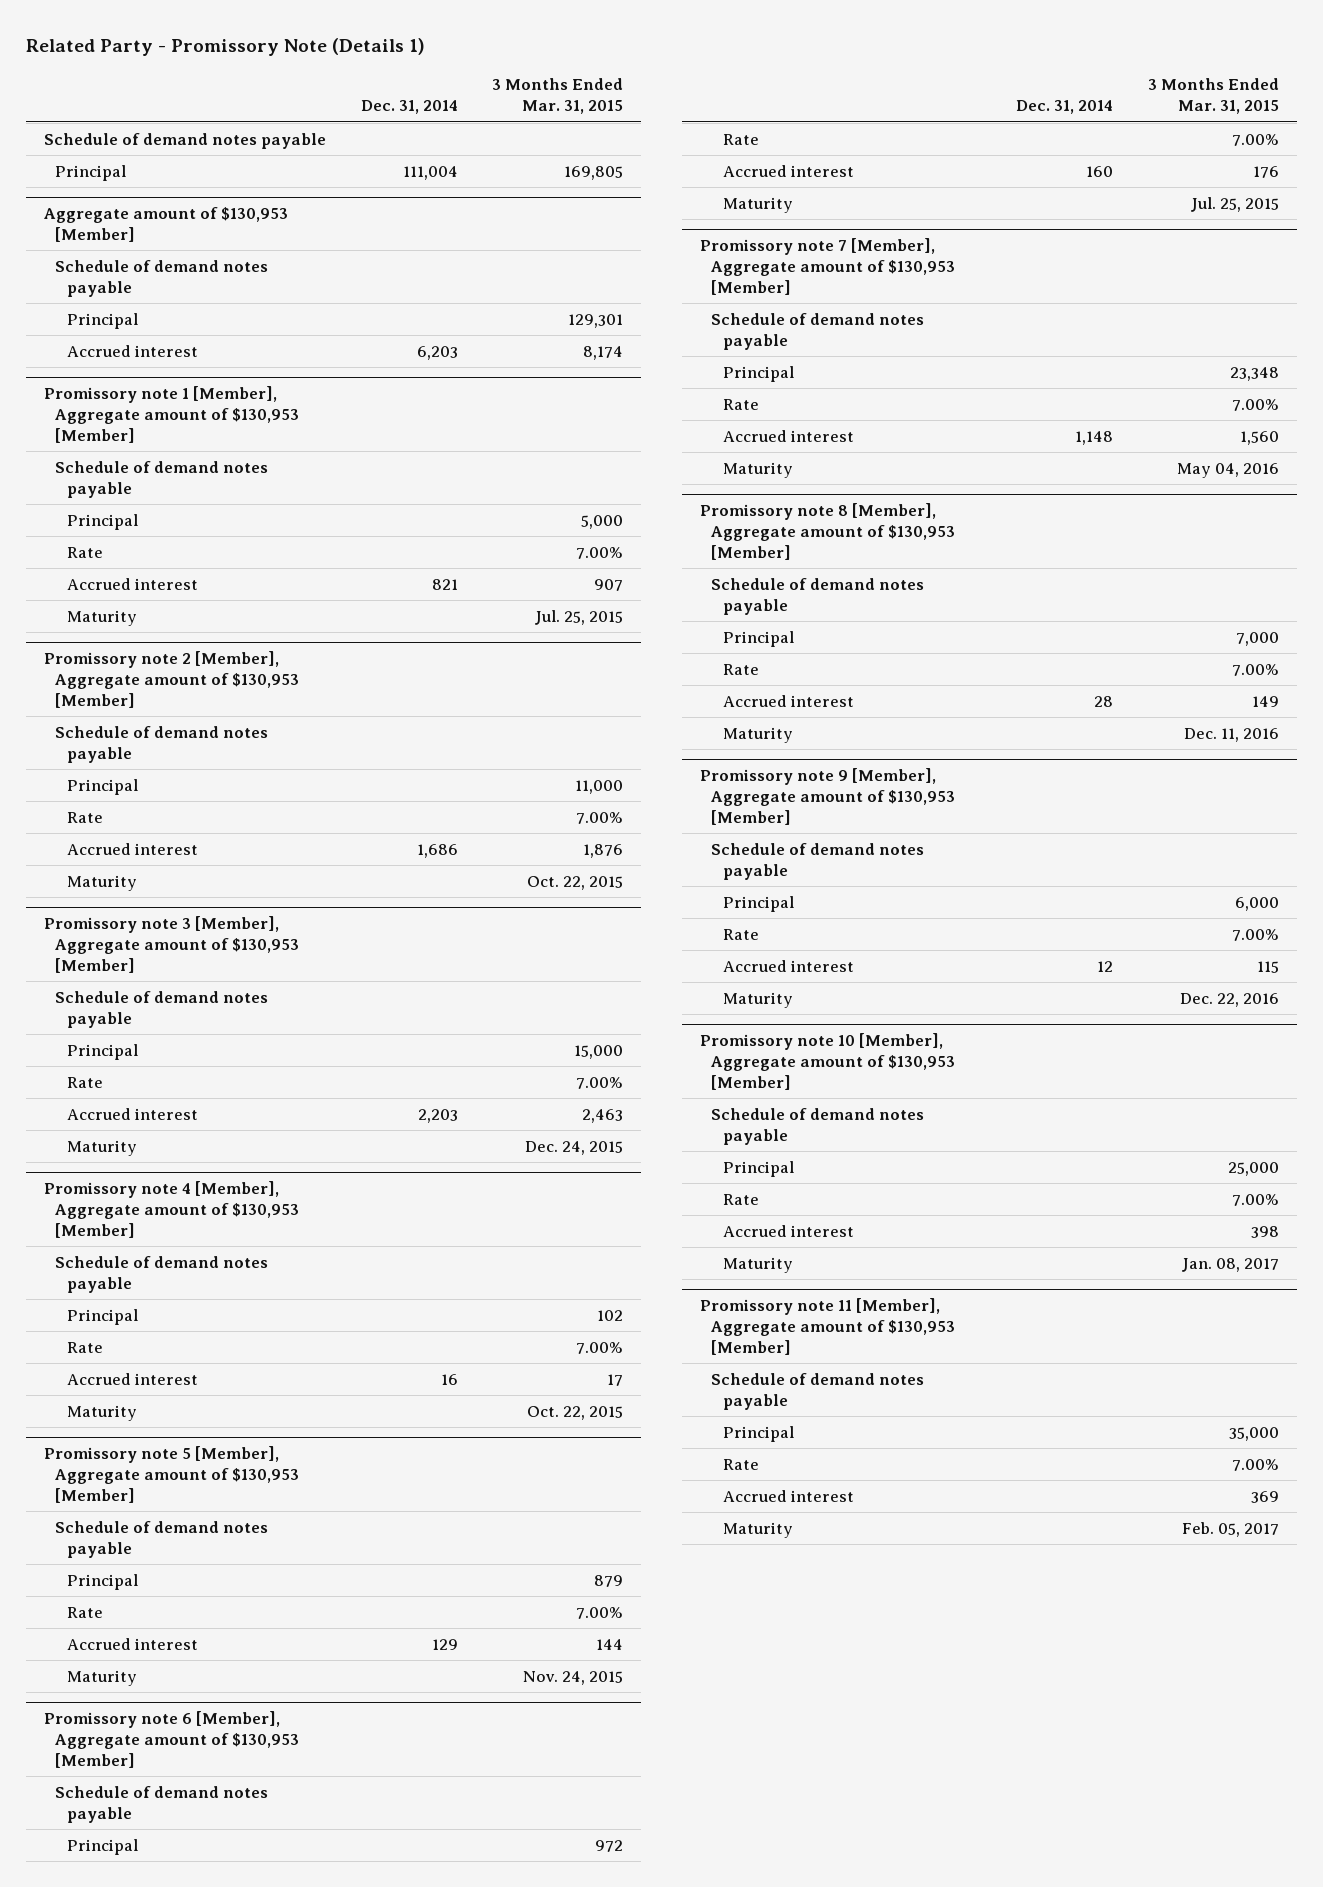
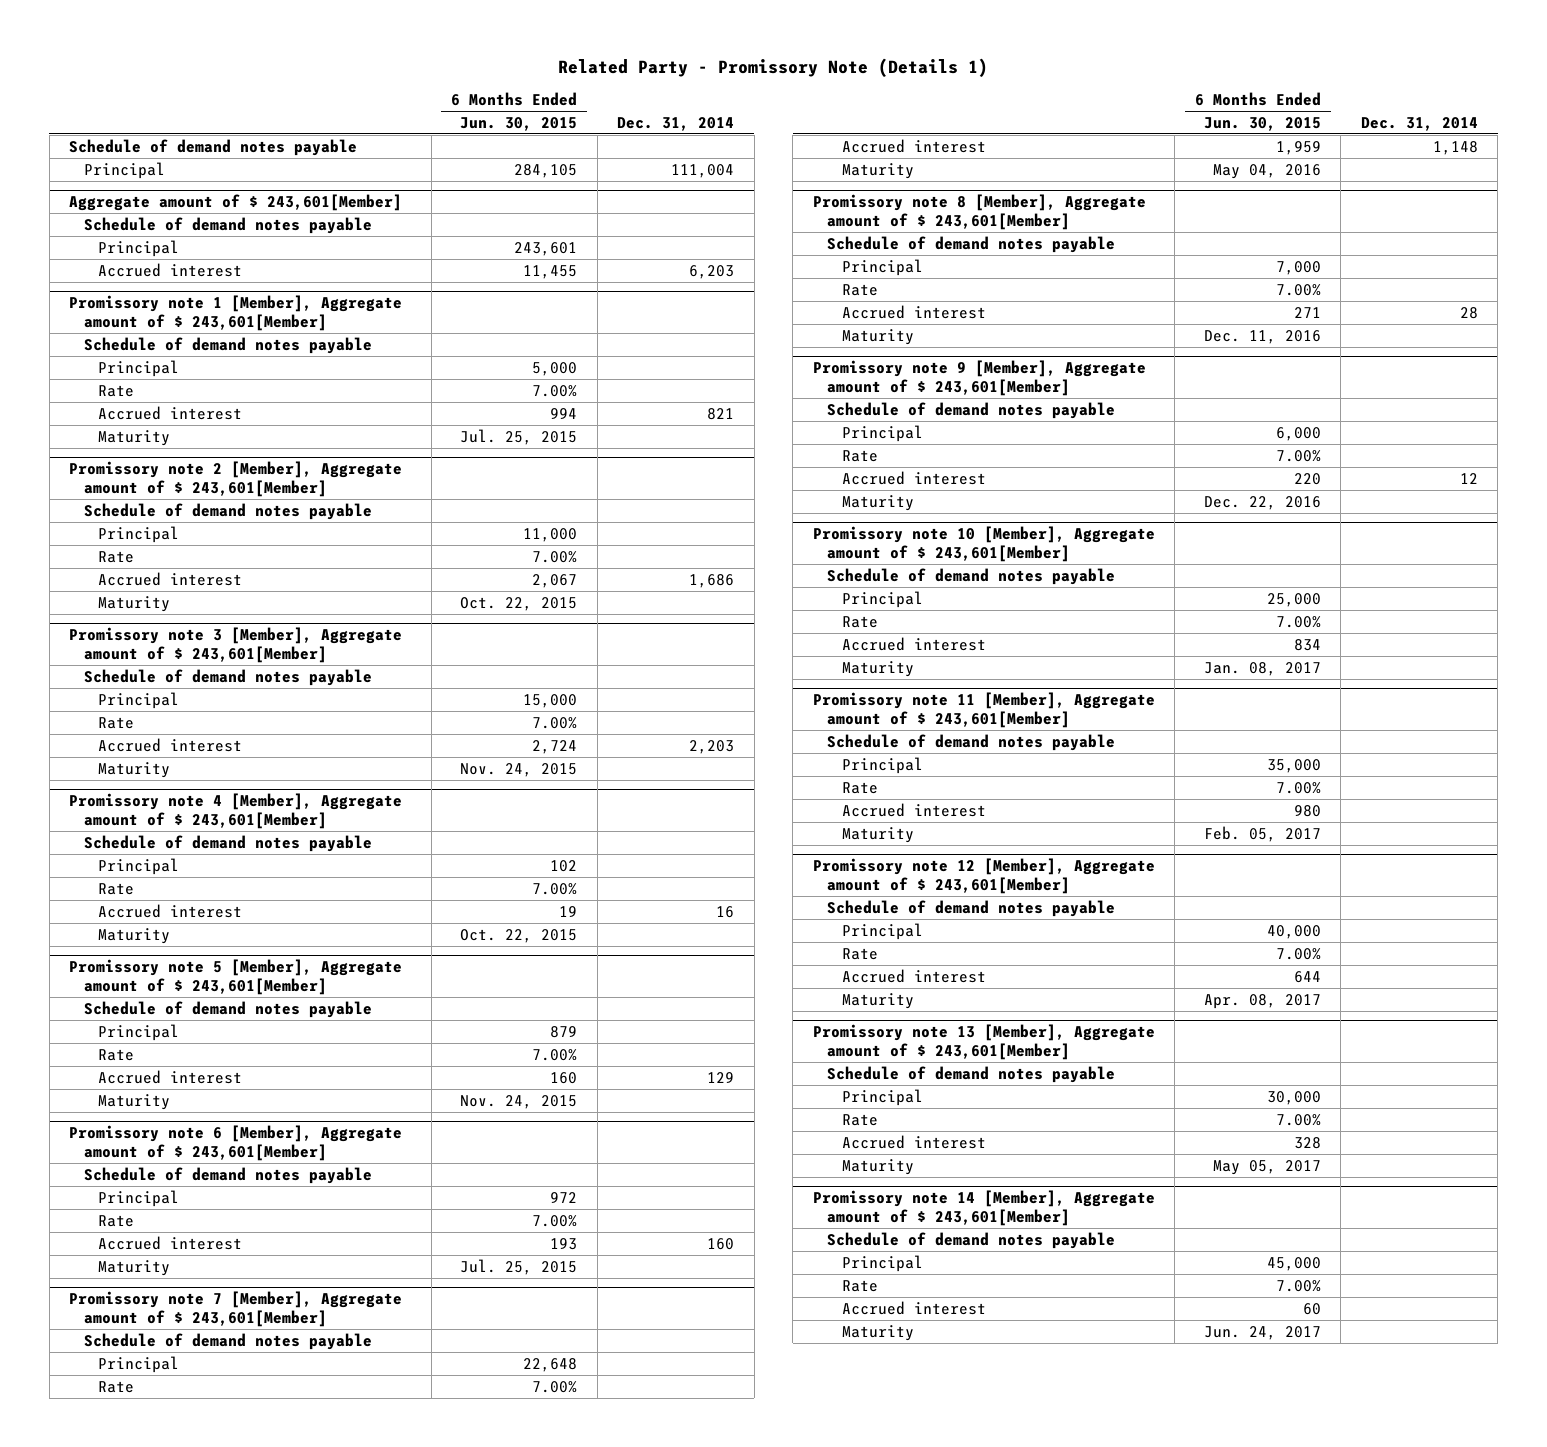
- | Dec. 31, 2014 | 3 Months Ended Mar. 31, 2015
+ | 6 Months Ended Jun. 30, 2015 | Dec. 31, 2014
- Aggregate amount of $130,953 [Member]
+ Aggregate amount of $ 243,601[Member]
- Promissory note 1 [Member], Aggregate amount of $130,953 [Member]
+ Promissory note 1 [Member], Aggregate amount of $ 243,601[Member]
- Promissory note 2 [Member], Aggregate amount of $130,953 [Member]
+ Promissory note 2 [Member], Aggregate amount of $ 243,601[Member]
- Promissory note 3 [Member], Aggregate amount of $130,953 [Member]
+ Promissory note 3 [Member], Aggregate amount of $ 243,601[Member]
- Promissory note 4 [Member], Aggregate amount of $130,953 [Member]
+ Promissory note 4 [Member], Aggregate amount of $ 243,601[Member]
- Promissory note 5 [Member], Aggregate amount of $130,953 [Member]
+ Promissory note 5 [Member], Aggregate amount of $ 243,601[Member]
- Promissory note 6 [Member], Aggregate amount of $130,953 [Member]
+ Promissory note 6 [Member], Aggregate amount of $ 243,601[Member]
- Promissory note 7 [Member], Aggregate amount of $130,953 [Member]
+ Promissory note 7 [Member], Aggregate amount of $ 243,601[Member]
- Promissory note 8 [Member], Aggregate amount of $130,953 [Member]
+ Promissory note 8 [Member], Aggregate amount of $ 243,601[Member]
- Promissory note 9 [Member], Aggregate amount of $130,953 [Member]
+ Promissory note 9 [Member], Aggregate amount of $ 243,601[Member]
- Promissory note 10 [Member], Aggregate amount of $130,953 [Member]
+ Promissory note 10 [Member], Aggregate amount of $ 243,601[Member]
- Promissory note 11 [Member], Aggregate amount of $130,953 [Member]
+ Promissory note 11 [Member], Aggregate amount of $ 243,601[Member]
+ Promissory note 12 [Member], Aggregate amount of $ 243,601[Member]
+ Schedule of demand notes payable
+ Principal | 40,000 |
+ Rate | 7.00% |
+ Accrued interest | 644 |
+ Maturity | Apr. 08, 2017 |
+ Promissory note 13 [Member], Aggregate amount of $ 243,601[Member]
+ Schedule of demand notes payable
+ Principal | 30,000 |
+ Rate | 7.00% |
+ Accrued interest | 328 |
+ Maturity | May 05, 2017 |
+ Promissory note 14 [Member], Aggregate amount of $ 243,601[Member]
+ Schedule of demand notes payable
+ Principal | 45,000 |
+ Rate | 7.00% |
+ Accrued interest | 60 |
+ Maturity | Jun. 24, 2017 |

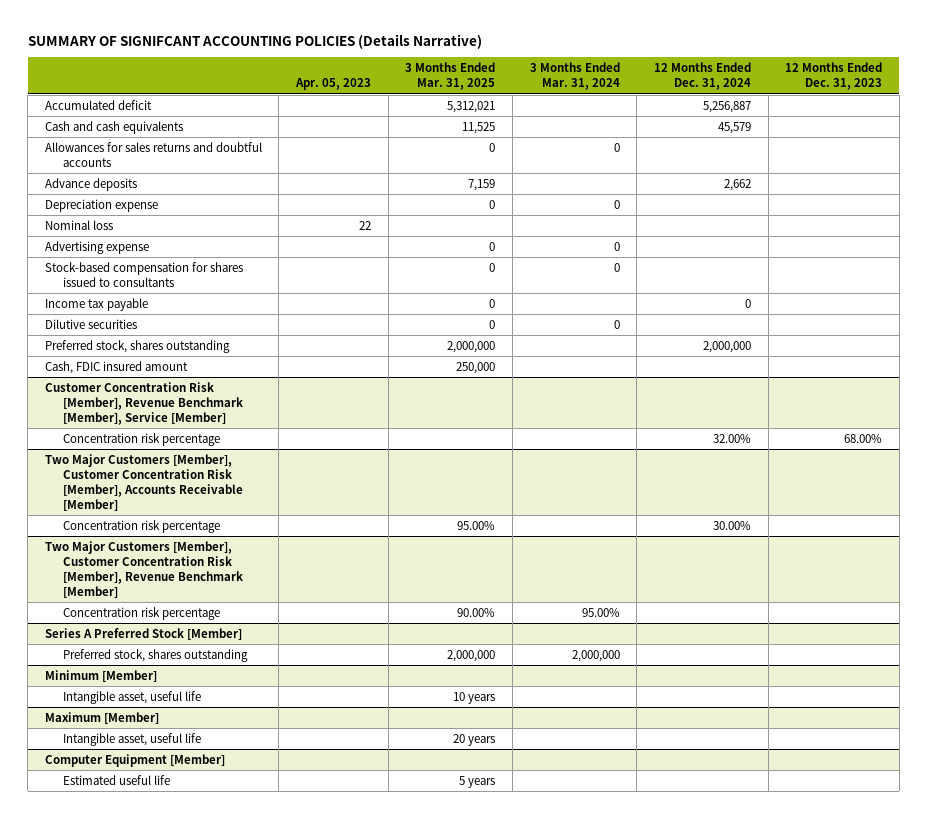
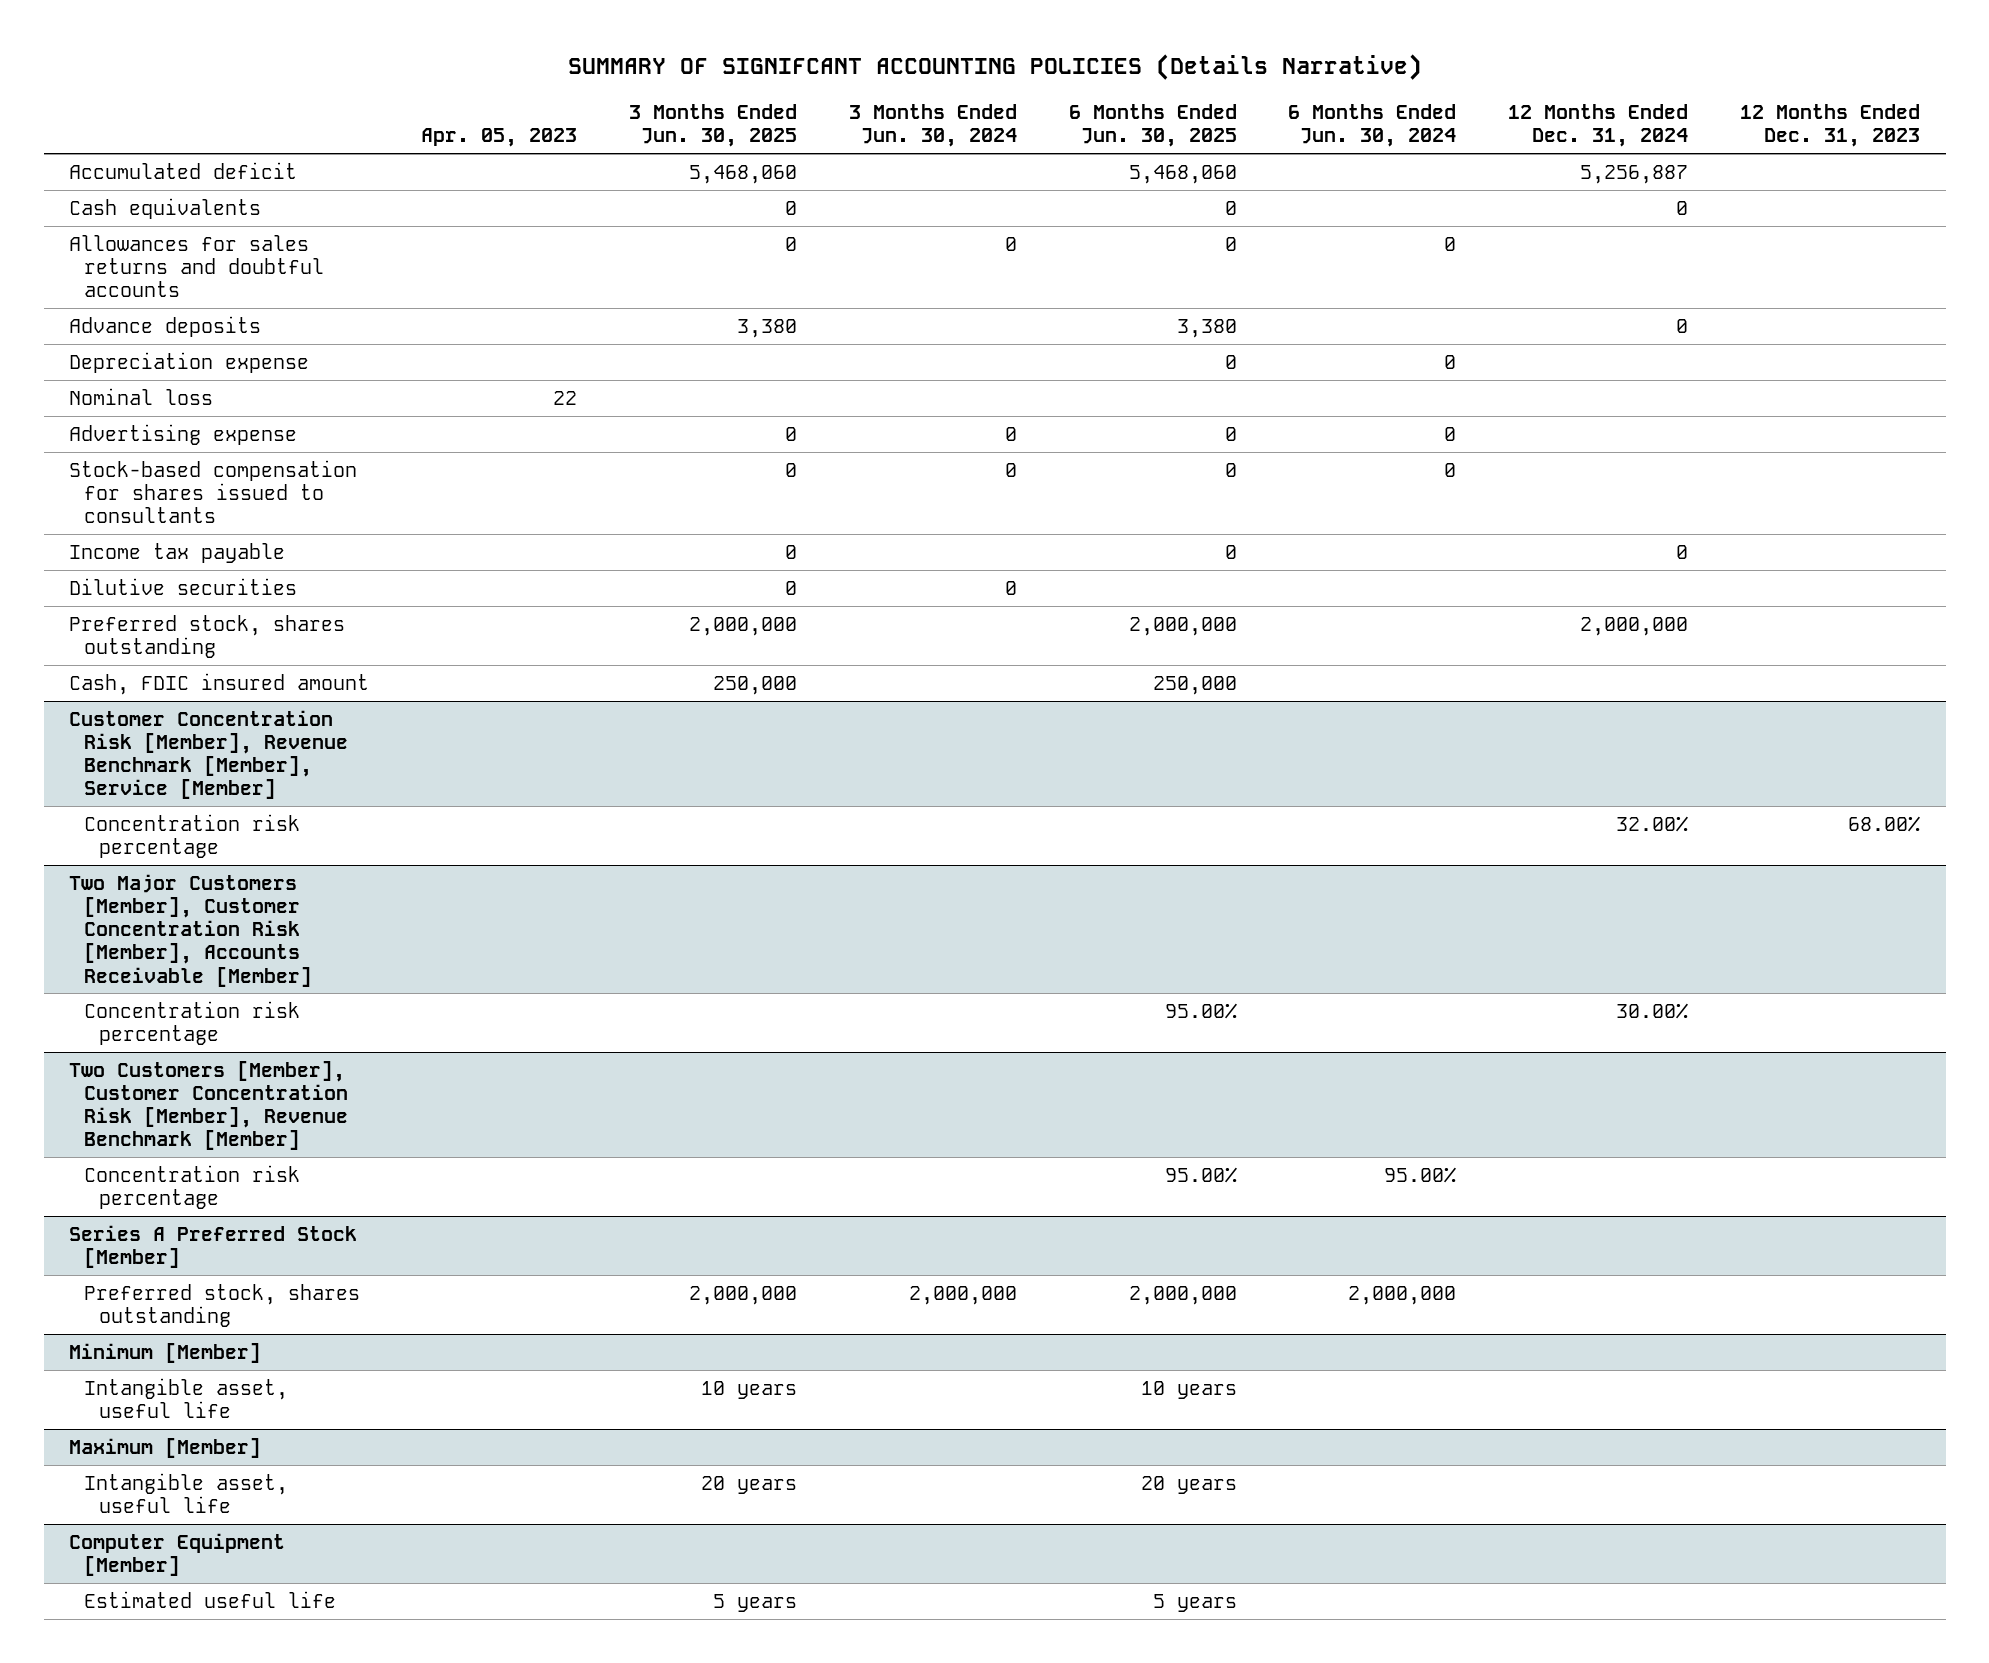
- | Apr. 05, 2023 | 3 Months Ended Mar. 31, 2025 | 3 Months Ended Mar. 31, 2024 | 12 Months Ended Dec. 31, 2024 | 12 Months Ended Dec. 31, 2023
+ | Apr. 05, 2023 | 3 Months Ended Jun. 30, 2025 | 3 Months Ended Jun. 30, 2024 | 6 Months Ended Jun. 30, 2025 | 6 Months Ended Jun. 30, 2024 | 12 Months Ended Dec. 31, 2024 | 12 Months Ended Dec. 31, 2023
- Cash and cash equivalents | | 11,525 | | 45,579 |
+ Cash equivalents | | 0 | | 0 | | 0 |
- Advance deposits | | 7,159 | | 2,662 |
+ Advance deposits | | 3,380 | | 3,380 | | 0 |
- Two Major Customers [Member], Customer Concentration Risk [Member], Revenue Benchmark [Member]
+ Two Customers [Member], Customer Concentration Risk [Member], Revenue Benchmark [Member]

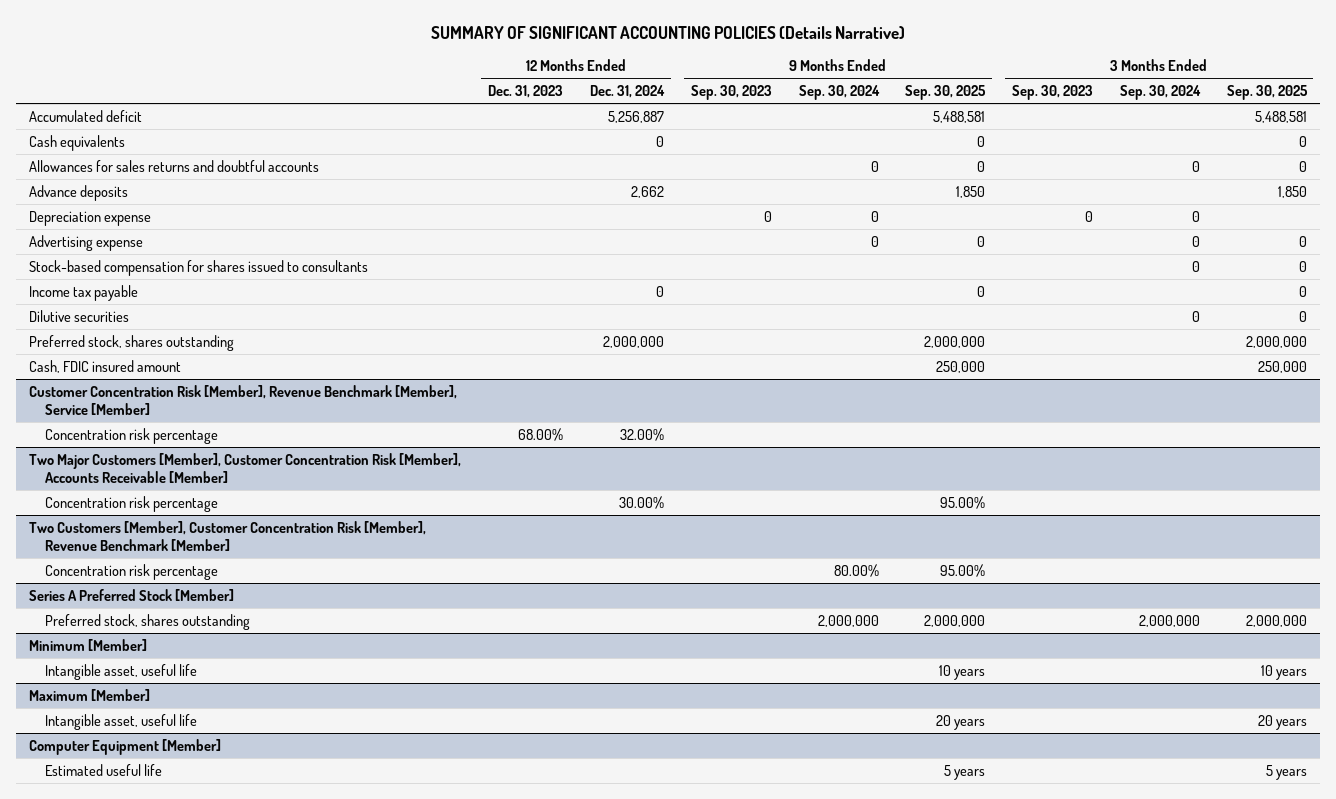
- SUMMARY OF SIGNIFCANT ACCOUNTING POLICIES (Details Narrative)
+ SUMMARY OF SIGNIFICANT ACCOUNTING POLICIES (Details Narrative)
- | Apr. 05, 2023 | 3 Months Ended Jun. 30, 2025 | 3 Months Ended Jun. 30, 2024 | 6 Months Ended Jun. 30, 2025 | 6 Months Ended Jun. 30, 2024 | 12 Months Ended Dec. 31, 2024 | 12 Months Ended Dec. 31, 2023
+ | 12 Months Ended Dec. 31, 2023 | 12 Months Ended Dec. 31, 2024 | 9 Months Ended Sep. 30, 2023 | 9 Months Ended Sep. 30, 2024 | 9 Months Ended Sep. 30, 2025 | 3 Months Ended Sep. 30, 2023 | 3 Months Ended Sep. 30, 2024 | 3 Months Ended Sep. 30, 2025
- Advance deposits | | 3,380 | | 3,380 | | 0 |
+ Advance deposits | | 2,662 | | | 1,850 | | | 1,850
- Nominal loss | 22 | | | | | |

